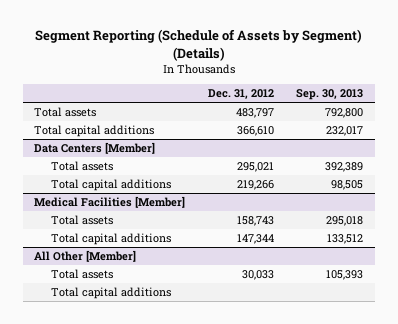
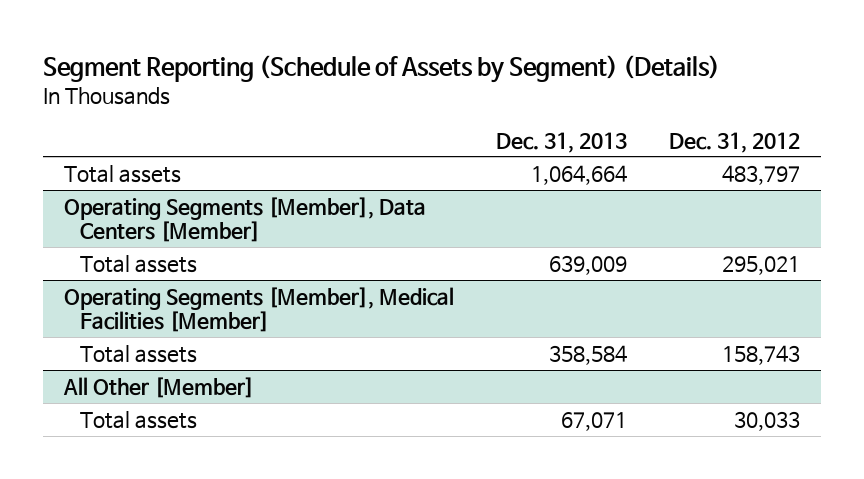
- | Dec. 31, 2012 | Sep. 30, 2013
+ | Dec. 31, 2013 | Dec. 31, 2012
- Total capital additions | 366,610 | 232,017
- Data Centers [Member]
+ Operating Segments [Member], Data Centers [Member]
- Total capital additions | 219,266 | 98,505
- Medical Facilities [Member]
+ Operating Segments [Member], Medical Facilities [Member]
- Total capital additions | 147,344 | 133,512
@ All Other [Member]
- Total capital additions

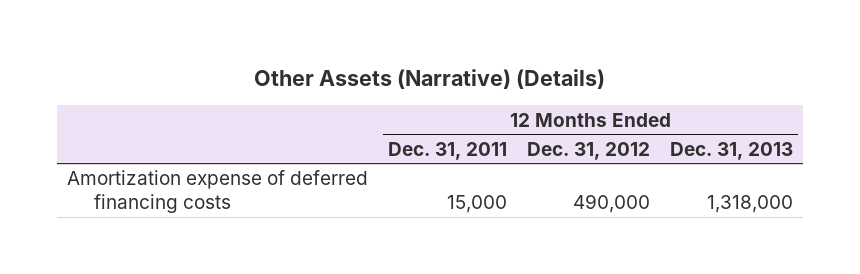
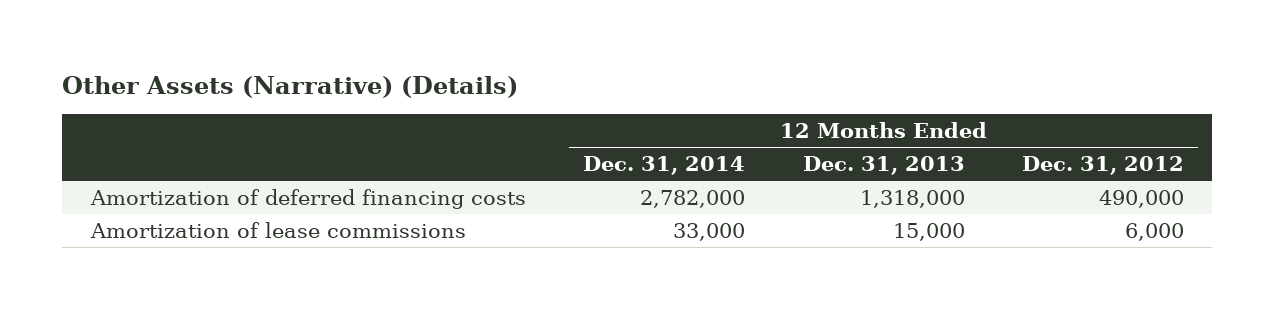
- | 12 Months Ended Dec. 31, 2011 | 12 Months Ended Dec. 31, 2012 | 12 Months Ended Dec. 31, 2013
+ | 12 Months Ended Dec. 31, 2014 | 12 Months Ended Dec. 31, 2013 | 12 Months Ended Dec. 31, 2012
- Amortization expense of deferred financing costs | 15,000 | 490,000 | 1,318,000
+ Amortization of deferred financing costs | 2,782,000 | 1,318,000 | 490,000
+ Amortization of lease commissions | 33,000 | 15,000 | 6,000

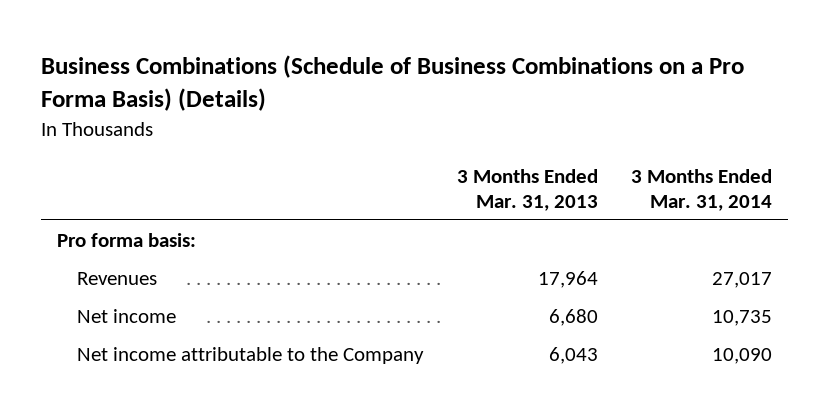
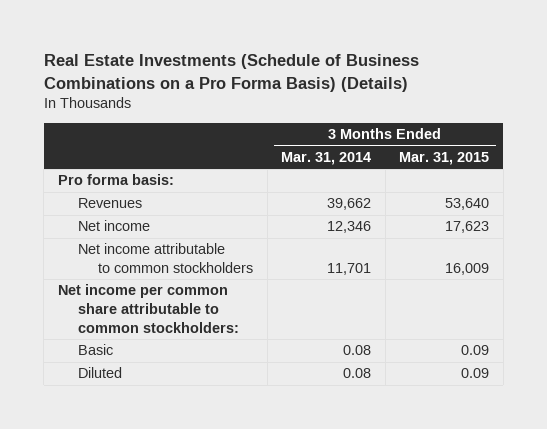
- Business Combinations (Schedule of Business Combinations on a Pro Forma Basis) (Details)
+ Real Estate Investments (Schedule of Business Combinations on a Pro Forma Basis) (Details)
- | 3 Months Ended Mar. 31, 2013 | 3 Months Ended Mar. 31, 2014
+ | 3 Months Ended Mar. 31, 2014 | 3 Months Ended Mar. 31, 2015
- Revenues | 17,964 | 27,017
- Net income | 6,680 | 10,735
- Net income attributable to the Company | 6,043 | 10,090
+ Revenues | 39,662 | 53,640
+ Net income | 12,346 | 17,623
+ Net income attributable to common stockholders | 11,701 | 16,009
+ Net income per common share attributable to common stockholders:
+ Basic | 0.08 | 0.09
+ Diluted | 0.08 | 0.09

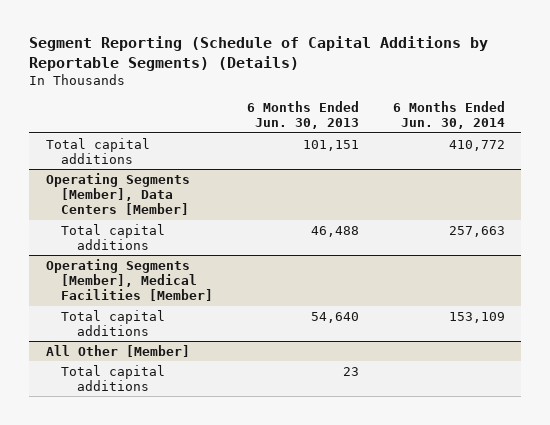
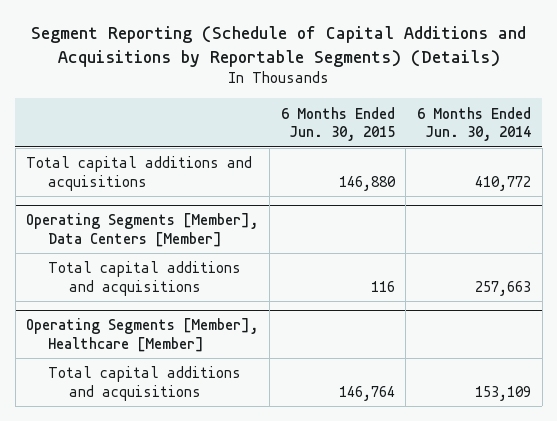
- Segment Reporting (Schedule of Capital Additions by Reportable Segments) (Details)
+ Segment Reporting (Schedule of Capital Additions and Acquisitions by Reportable Segments) (Details)
- | 6 Months Ended Jun. 30, 2013 | 6 Months Ended Jun. 30, 2014
+ | 6 Months Ended Jun. 30, 2015 | 6 Months Ended Jun. 30, 2014
- Total capital additions | 101,151 | 410,772
+ Total capital additions and acquisitions | 146,880 | 410,772
@ Operating Segments [Member], Data Centers [Member]
- Total capital additions | 46,488 | 257,663
- Operating Segments [Member], Medical Facilities [Member]
- Total capital additions | 54,640 | 153,109
- All Other [Member]
- Total capital additions | 23 |
@ Operating Segments [Member], Data Centers [Member]
+ Total capital additions and acquisitions | 116 | 257,663
+ Operating Segments [Member], Healthcare [Member]
+ Total capital additions and acquisitions | 146,764 | 153,109

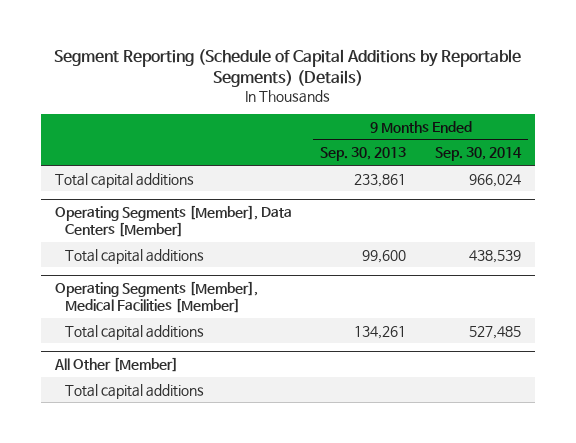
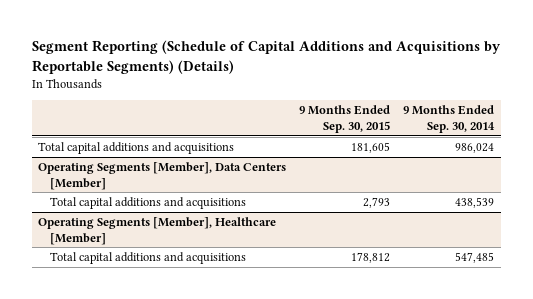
- Segment Reporting (Schedule of Capital Additions by Reportable Segments) (Details)
+ Segment Reporting (Schedule of Capital Additions and Acquisitions by Reportable Segments) (Details)
- | 9 Months Ended Sep. 30, 2013 | 9 Months Ended Sep. 30, 2014
+ | 9 Months Ended Sep. 30, 2015 | 9 Months Ended Sep. 30, 2014
- Total capital additions | 233,861 | 966,024
+ Total capital additions and acquisitions | 181,605 | 986,024
@ Operating Segments [Member], Data Centers [Member]
- Total capital additions | 99,600 | 438,539
- Operating Segments [Member], Medical Facilities [Member]
- Total capital additions | 134,261 | 527,485
- All Other [Member]
- Total capital additions
@ Operating Segments [Member], Data Centers [Member]
+ Total capital additions and acquisitions | 2,793 | 438,539
+ Operating Segments [Member], Healthcare [Member]
+ Total capital additions and acquisitions | 178,812 | 547,485

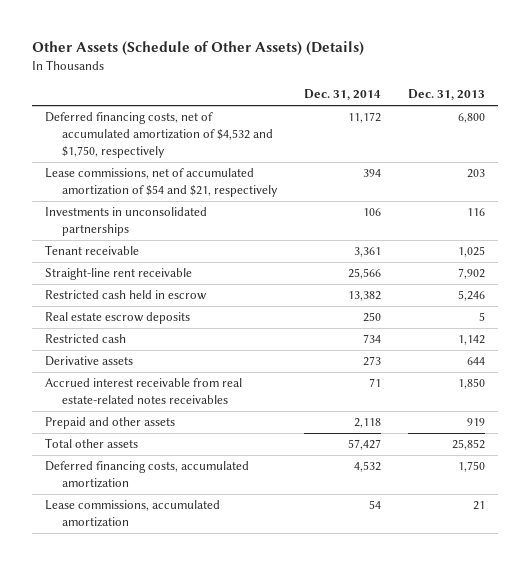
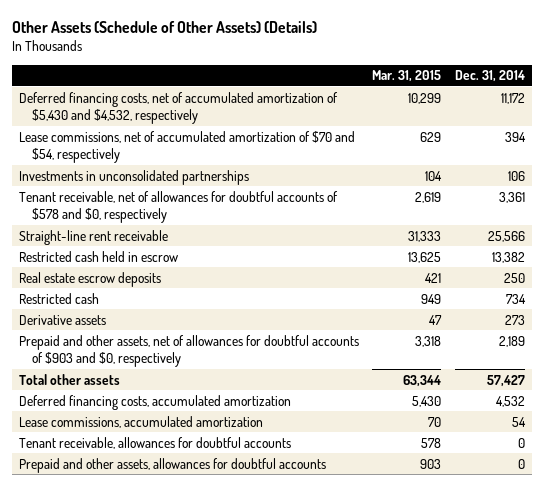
- | Dec. 31, 2014 | Dec. 31, 2013
+ | Mar. 31, 2015 | Dec. 31, 2014
- Deferred financing costs, net of accumulated amortization of $4,532 and $1,750, respectively | 11,172 | 6,800
- Lease commissions, net of accumulated amortization of $54 and $21, respectively | 394 | 203
+ Deferred financing costs, net of accumulated amortization of $5,430 and $4,532, respectively | 10,299 | 11,172
+ Lease commissions, net of accumulated amortization of $70 and $54, respectively | 629 | 394
- Tenant receivable | 3,361 | 1,025
+ Tenant receivable, net of allowances for doubtful accounts of $578 and $0, respectively | 2,619 | 3,361
- Accrued interest receivable from real estate-related notes receivables | 71 | 1,850
- Prepaid and other assets | 2,118 | 919
+ Prepaid and other assets, net of allowances for doubtful accounts of $903 and $0, respectively | 3,318 | 2,189
+ Tenant receivable, allowances for doubtful accounts | 578 | 0
+ Prepaid and other assets, allowances for doubtful accounts | 903 | 0

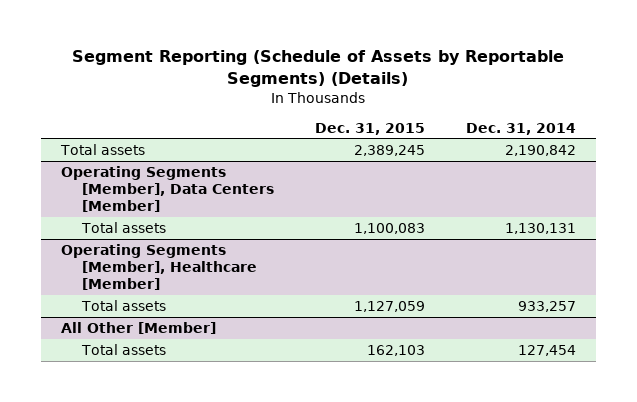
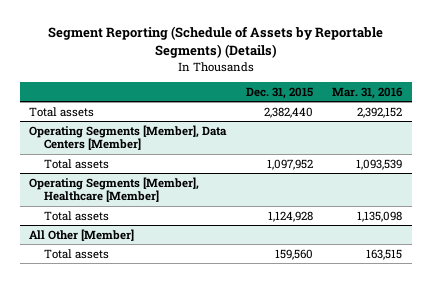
- | Dec. 31, 2015 | Dec. 31, 2014
+ | Dec. 31, 2015 | Mar. 31, 2016
- Total assets | 2,389,245 | 2,190,842
+ Total assets | 2,382,440 | 2,392,152
@ Operating Segments [Member], Data Centers [Member]
- Total assets | 1,100,083 | 1,130,131
+ Total assets | 1,097,952 | 1,093,539
@ Operating Segments [Member], Healthcare [Member]
- Total assets | 1,127,059 | 933,257
+ Total assets | 1,124,928 | 1,135,098
@ All Other [Member]
- Total assets | 162,103 | 127,454
+ Total assets | 159,560 | 163,515

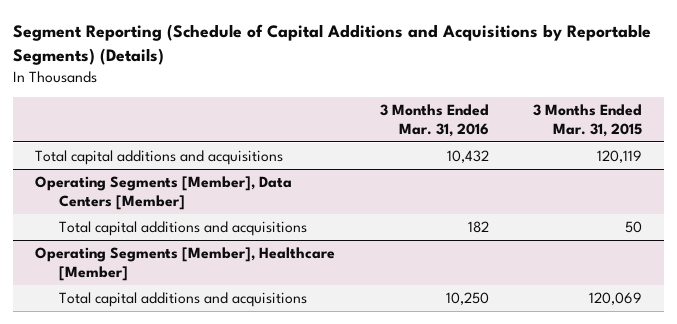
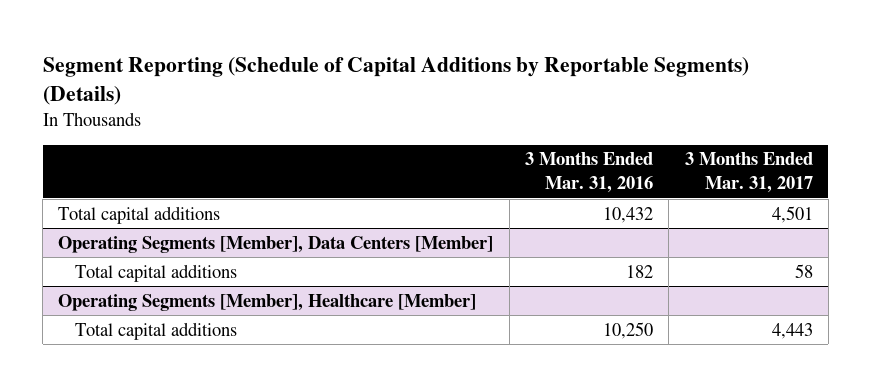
- Segment Reporting (Schedule of Capital Additions and Acquisitions by Reportable Segments) (Details)
+ Segment Reporting (Schedule of Capital Additions by Reportable Segments) (Details)
- | 3 Months Ended Mar. 31, 2016 | 3 Months Ended Mar. 31, 2015
+ | 3 Months Ended Mar. 31, 2016 | 3 Months Ended Mar. 31, 2017
- Total capital additions and acquisitions | 10,432 | 120,119
+ Total capital additions | 10,432 | 4,501
@ Operating Segments [Member], Data Centers [Member]
- Total capital additions and acquisitions | 182 | 50
+ Total capital additions | 182 | 58
@ Operating Segments [Member], Healthcare [Member]
- Total capital additions and acquisitions | 10,250 | 120,069
+ Total capital additions | 10,250 | 4,443

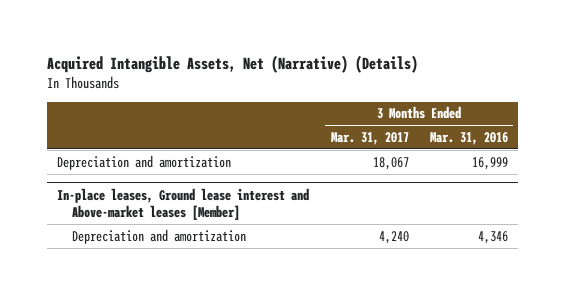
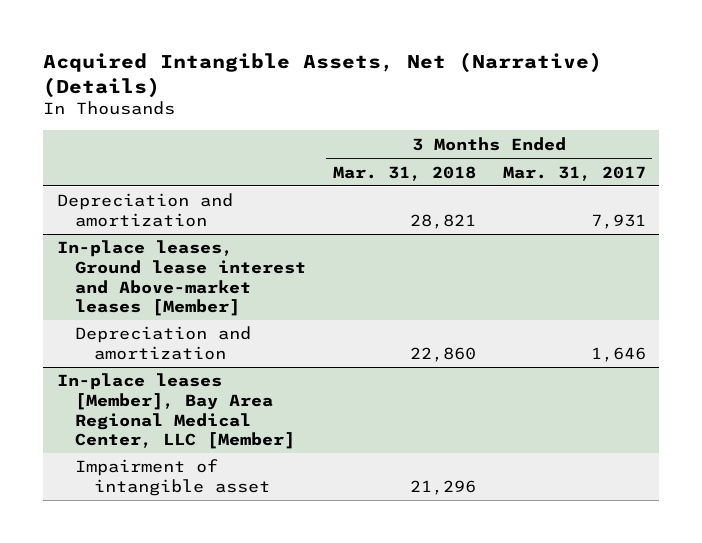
- | 3 Months Ended Mar. 31, 2017 | 3 Months Ended Mar. 31, 2016
+ | 3 Months Ended Mar. 31, 2018 | 3 Months Ended Mar. 31, 2017
- Depreciation and amortization | 18,067 | 16,999
+ Depreciation and amortization | 28,821 | 7,931
@ In-place leases, Ground lease interest and Above-market leases [Member]
- Depreciation and amortization | 4,240 | 4,346
+ Depreciation and amortization | 22,860 | 1,646
+ In-place leases [Member], Bay Area Regional Medical Center, LLC [Member]
+ Impairment of intangible asset | 21,296 |

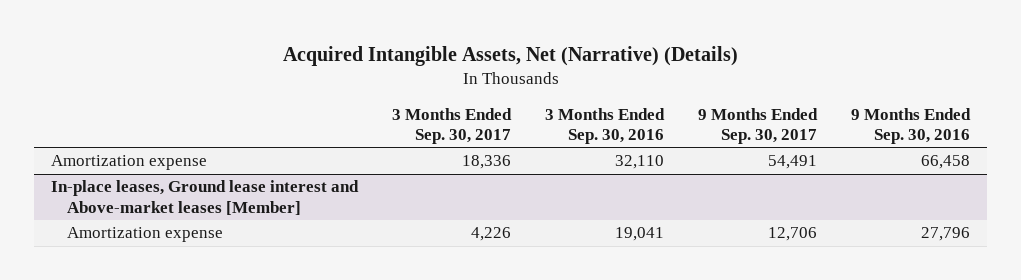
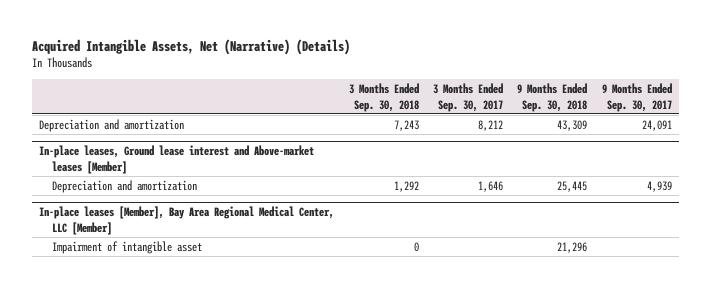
- | 3 Months Ended Sep. 30, 2017 | 3 Months Ended Sep. 30, 2016 | 9 Months Ended Sep. 30, 2017 | 9 Months Ended Sep. 30, 2016
+ | 3 Months Ended Sep. 30, 2018 | 3 Months Ended Sep. 30, 2017 | 9 Months Ended Sep. 30, 2018 | 9 Months Ended Sep. 30, 2017
- Amortization expense | 18,336 | 32,110 | 54,491 | 66,458
+ Depreciation and amortization | 7,243 | 8,212 | 43,309 | 24,091
@ In-place leases, Ground lease interest and Above-market leases [Member]
- Amortization expense | 4,226 | 19,041 | 12,706 | 27,796
+ Depreciation and amortization | 1,292 | 1,646 | 25,445 | 4,939
+ In-place leases [Member], Bay Area Regional Medical Center, LLC [Member]
+ Impairment of intangible asset | 0 | | 21,296 |

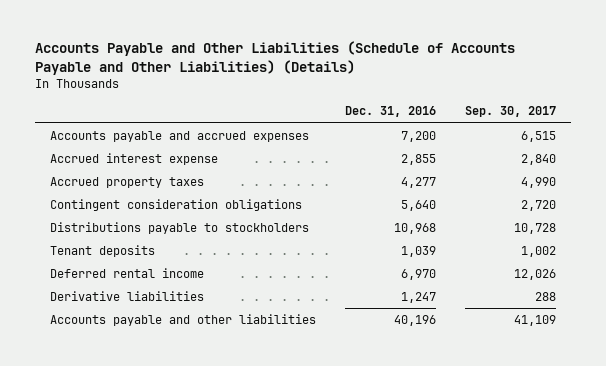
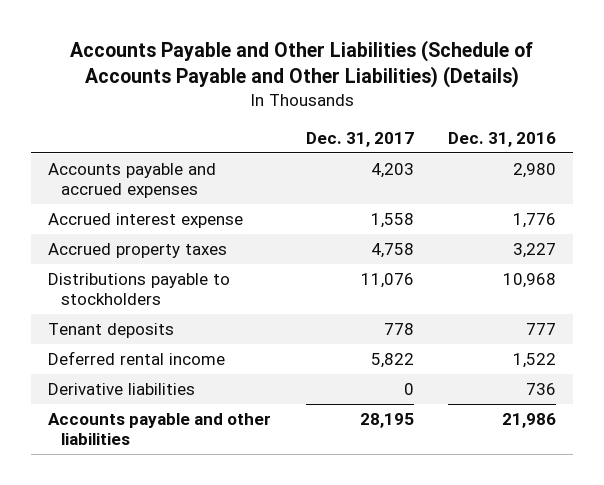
- | Dec. 31, 2016 | Sep. 30, 2017
+ | Dec. 31, 2017 | Dec. 31, 2016
- Accounts payable and accrued expenses | 7,200 | 6,515
- Accrued interest expense | 2,855 | 2,840
- Accrued property taxes | 4,277 | 4,990
- Contingent consideration obligations | 5,640 | 2,720
+ Accounts payable and accrued expenses | 4,203 | 2,980
+ Accrued interest expense | 1,558 | 1,776
+ Accrued property taxes | 4,758 | 3,227
- Tenant deposits | 1,039 | 1,002
- Deferred rental income | 6,970 | 12,026
- Derivative liabilities | 1,247 | 288
- Accounts payable and other liabilities | 40,196 | 41,109
+ Tenant deposits | 778 | 777
+ Deferred rental income | 5,822 | 1,522
+ Derivative liabilities | 0 | 736
+ Accounts payable and other liabilities | 28,195 | 21,986

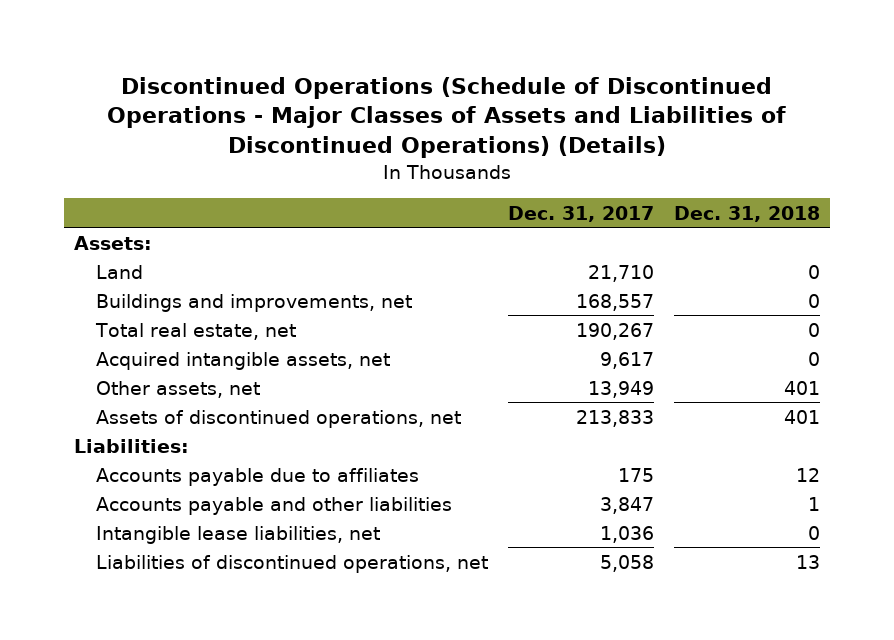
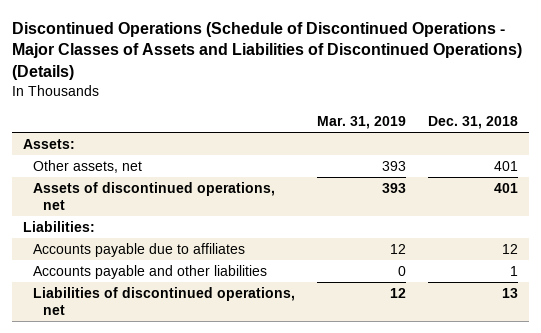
- | Dec. 31, 2017 | Dec. 31, 2018
+ | Mar. 31, 2019 | Dec. 31, 2018
- Land | 21,710 | 0
- Buildings and improvements, net | 168,557 | 0
- Total real estate, net | 190,267 | 0
- Acquired intangible assets, net | 9,617 | 0
- Intangible lease liabilities, net | 1,036 | 0

